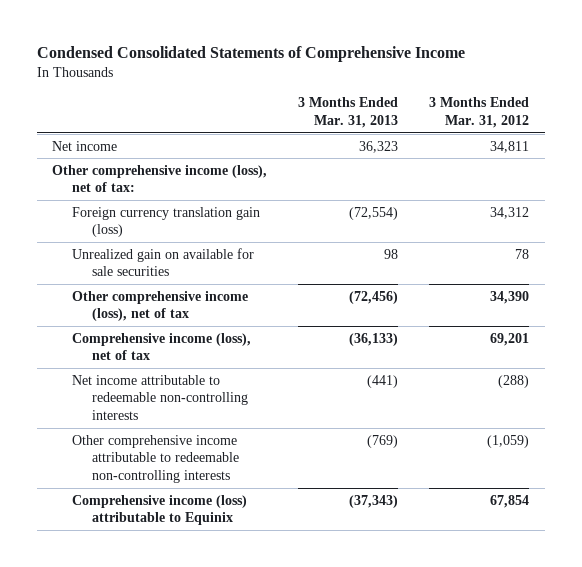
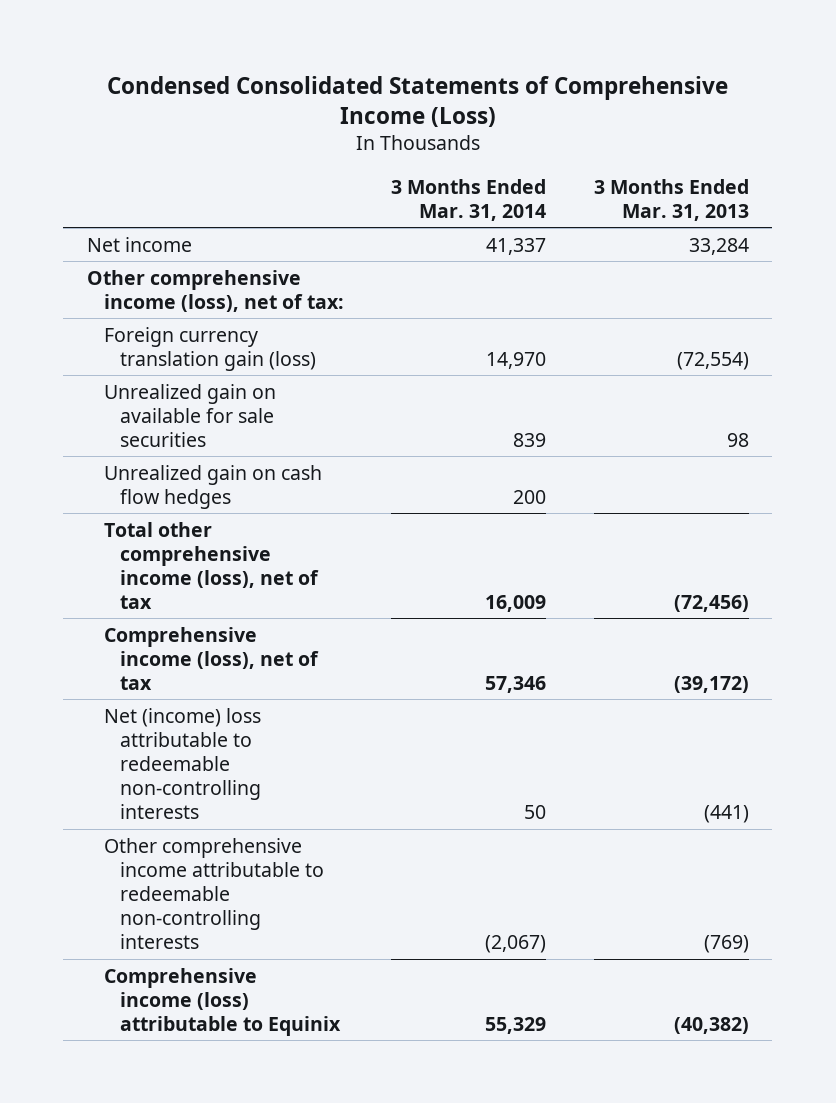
- Condensed Consolidated Statements of Comprehensive Income
+ Condensed Consolidated Statements of Comprehensive Income (Loss)
- | 3 Months Ended Mar. 31, 2013 | 3 Months Ended Mar. 31, 2012
+ | 3 Months Ended Mar. 31, 2014 | 3 Months Ended Mar. 31, 2013
- Net income | 36,323 | 34,811
+ Net income | 41,337 | 33,284
- Other comprehensive income (loss), net of tax | (72,456) | 34,390
- Comprehensive income (loss), net of tax | (36,133) | 69,201
- Net income attributable to redeemable non-controlling interests | (441) | (288)
+ Unrealized gain on cash flow hedges | 200 |
+ Total other comprehensive income (loss), net of tax | 16,009 | (72,456)
+ Comprehensive income (loss), net of tax | 57,346 | (39,172)
+ Net (income) loss attributable to redeemable non-controlling interests | 50 | (441)
- Comprehensive income (loss) attributable to Equinix | (37,343) | 67,854
+ Comprehensive income (loss) attributable to Equinix | 55,329 | (40,382)

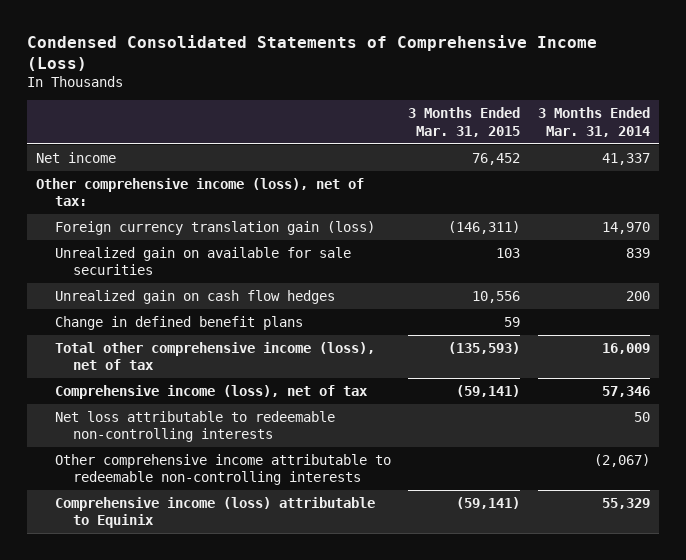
- | 3 Months Ended Mar. 31, 2014 | 3 Months Ended Mar. 31, 2013
+ | 3 Months Ended Mar. 31, 2015 | 3 Months Ended Mar. 31, 2014
+ Change in defined benefit plans | 59 |
- Net (income) loss attributable to redeemable non-controlling interests | 50 | (441)
+ Net loss attributable to redeemable non-controlling interests | | 50

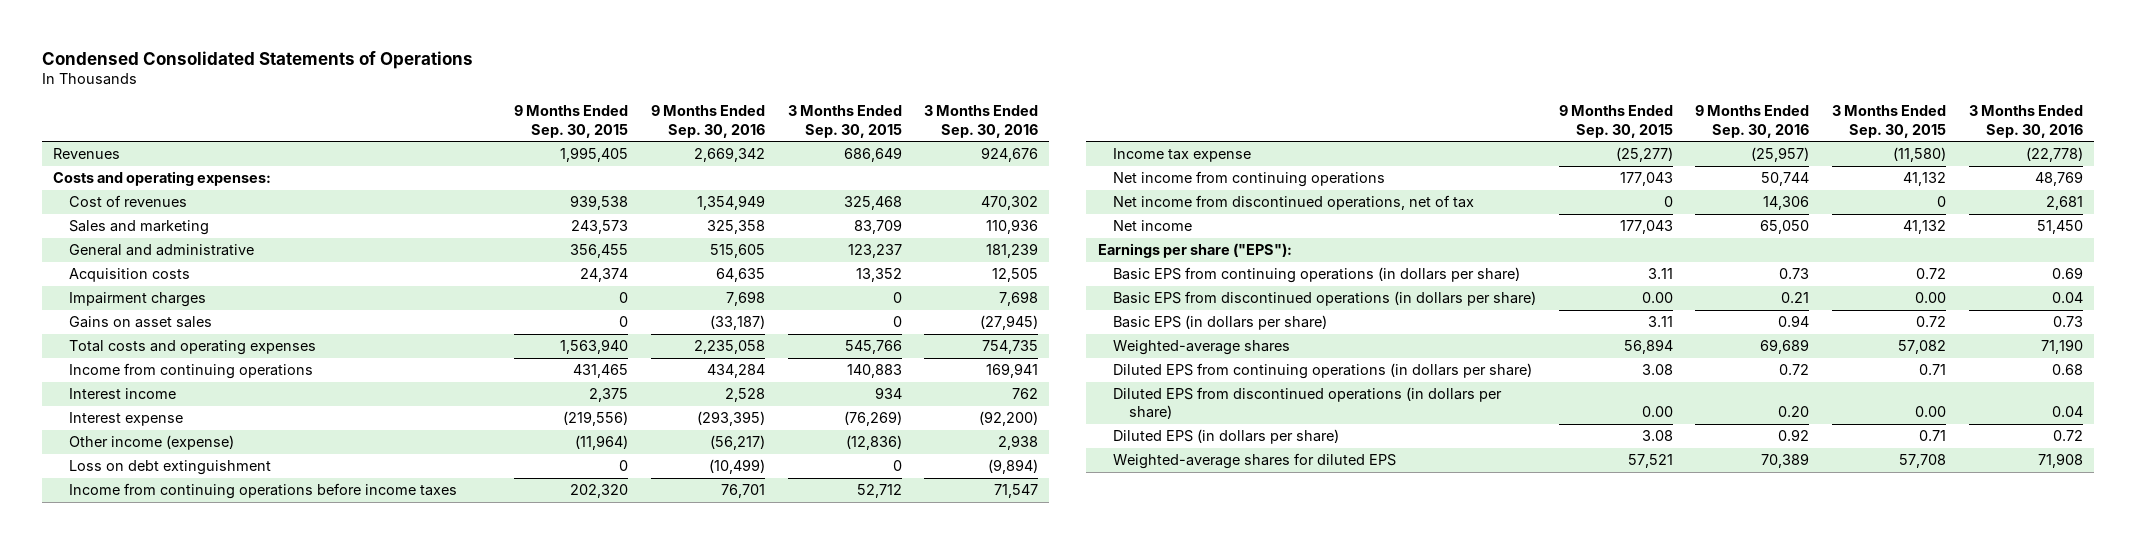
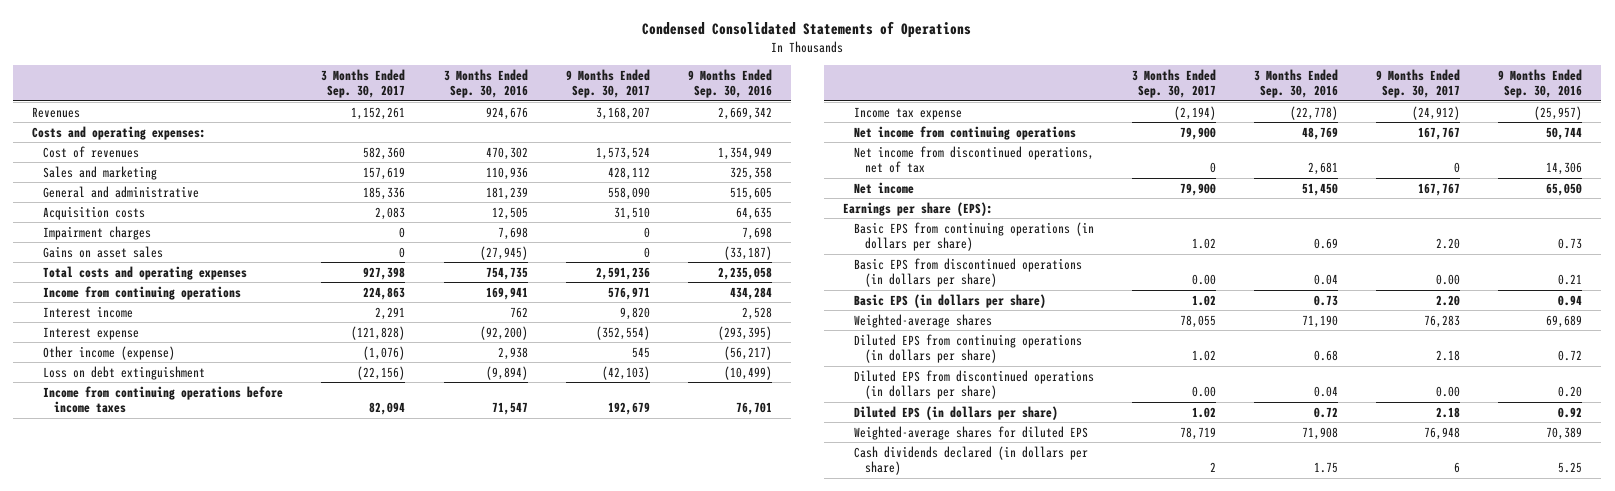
- | 9 Months Ended Sep. 30, 2015 | 9 Months Ended Sep. 30, 2016 | 3 Months Ended Sep. 30, 2015 | 3 Months Ended Sep. 30, 2016
+ | 3 Months Ended Sep. 30, 2017 | 3 Months Ended Sep. 30, 2016 | 9 Months Ended Sep. 30, 2017 | 9 Months Ended Sep. 30, 2016
- Earnings per share ("EPS"):
+ Earnings per share (EPS):
+ Cash dividends declared (in dollars per share) | 2 | 1.75 | 6 | 5.25

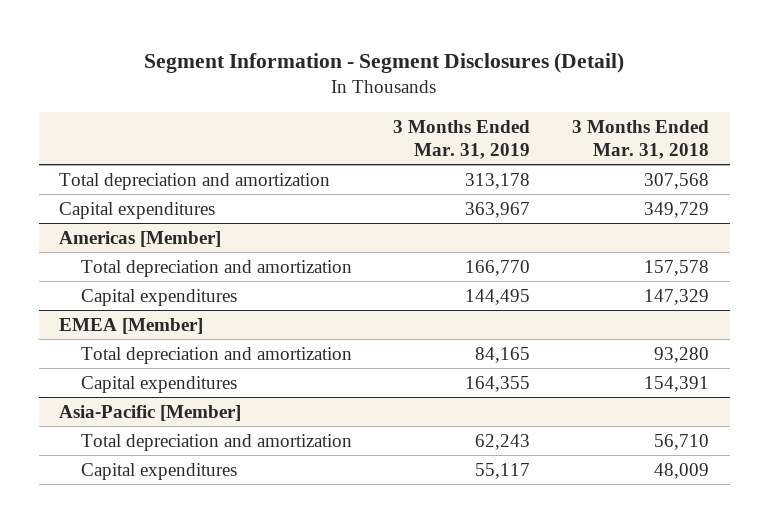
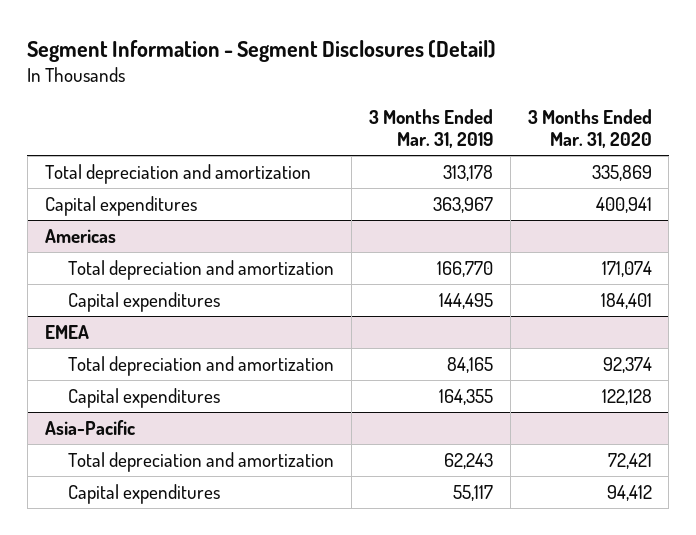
- | 3 Months Ended Mar. 31, 2019 | 3 Months Ended Mar. 31, 2018
+ | 3 Months Ended Mar. 31, 2019 | 3 Months Ended Mar. 31, 2020
- Americas [Member]
+ Americas
- EMEA [Member]
+ EMEA
- Asia-Pacific [Member]
+ Asia-Pacific

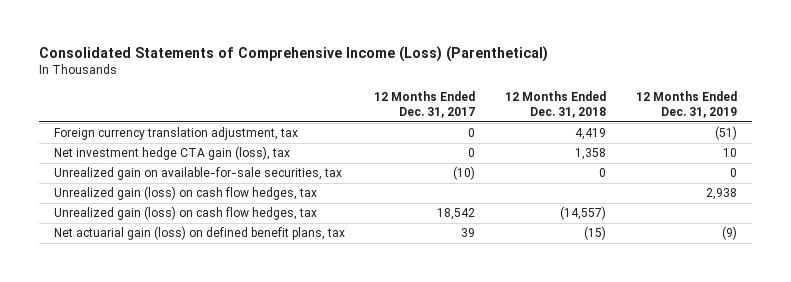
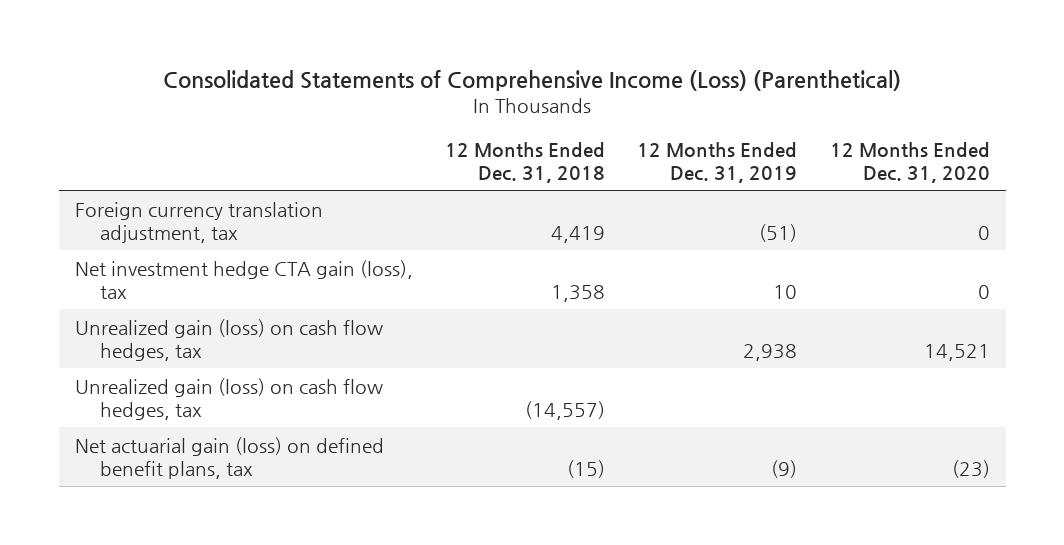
- | 12 Months Ended Dec. 31, 2017 | 12 Months Ended Dec. 31, 2018 | 12 Months Ended Dec. 31, 2019
+ | 12 Months Ended Dec. 31, 2018 | 12 Months Ended Dec. 31, 2019 | 12 Months Ended Dec. 31, 2020
- Unrealized gain on available-for-sale securities, tax | (10) | 0 | 0

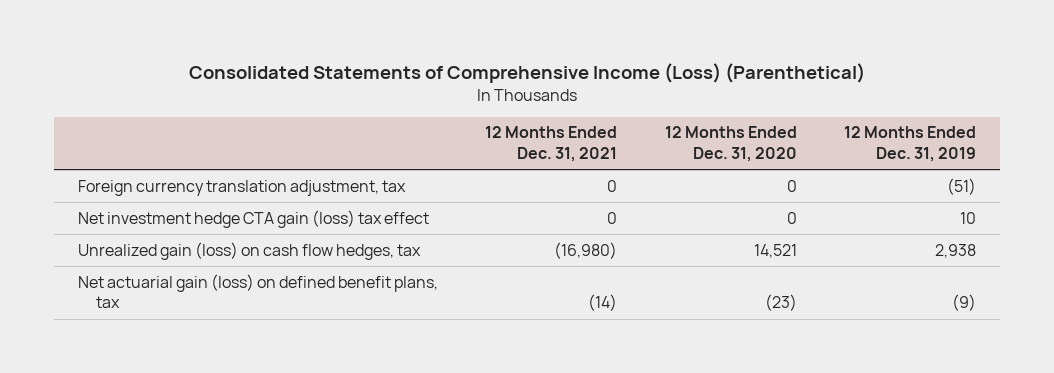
- | 12 Months Ended Dec. 31, 2018 | 12 Months Ended Dec. 31, 2019 | 12 Months Ended Dec. 31, 2020
+ | 12 Months Ended Dec. 31, 2021 | 12 Months Ended Dec. 31, 2020 | 12 Months Ended Dec. 31, 2019
- Net investment hedge CTA gain (loss), tax | 1,358 | 10 | 0
+ Net investment hedge CTA gain (loss) tax effect | 0 | 0 | 10
- Unrealized gain (loss) on cash flow hedges, tax | (14,557) | |

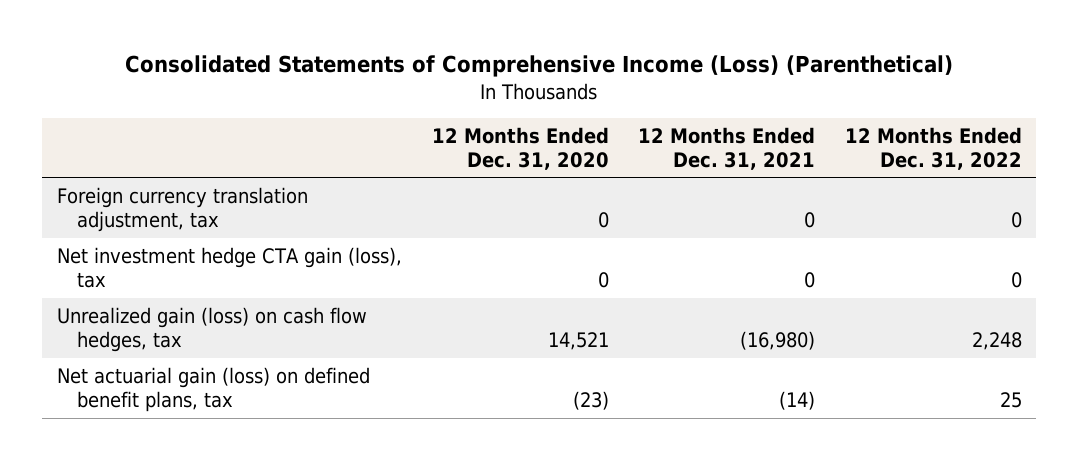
- | 12 Months Ended Dec. 31, 2021 | 12 Months Ended Dec. 31, 2020 | 12 Months Ended Dec. 31, 2019
+ | 12 Months Ended Dec. 31, 2020 | 12 Months Ended Dec. 31, 2021 | 12 Months Ended Dec. 31, 2022
- Net investment hedge CTA gain (loss) tax effect | 0 | 0 | 10
+ Net investment hedge CTA gain (loss), tax | 0 | 0 | 0

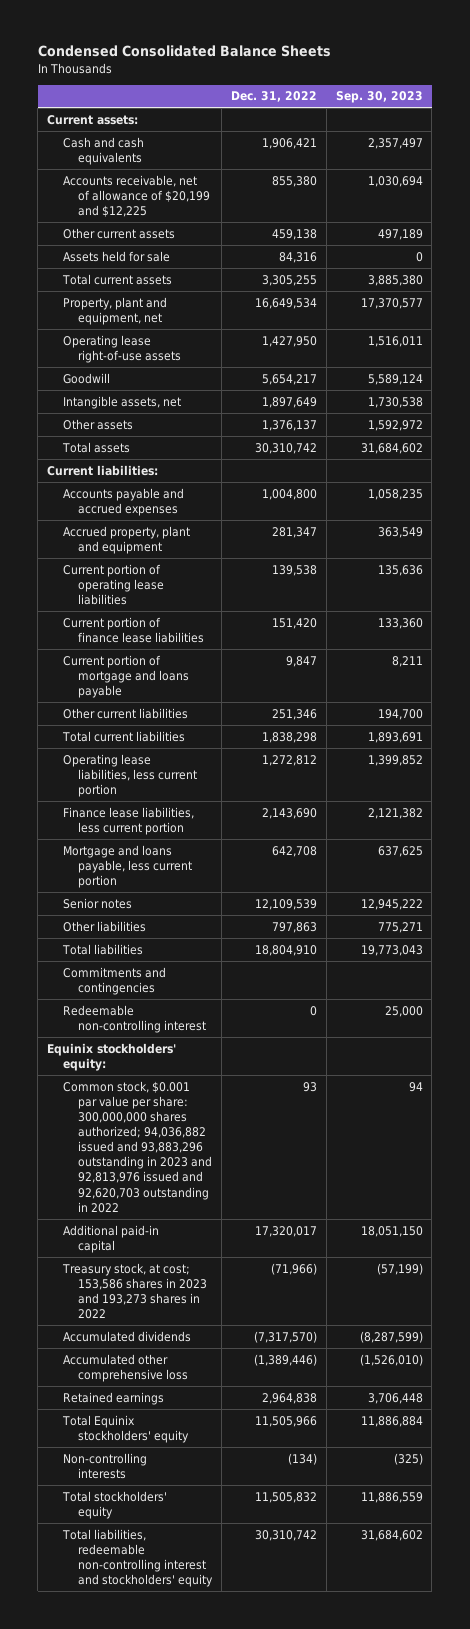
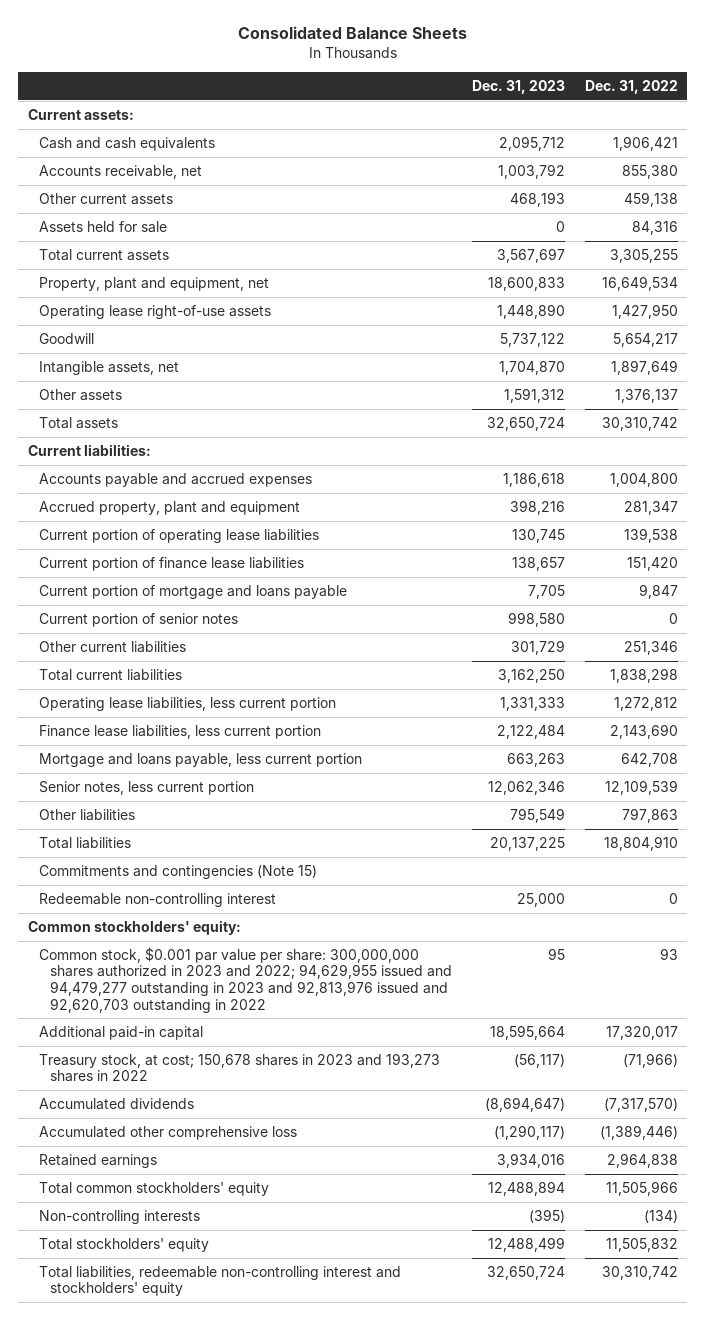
- Condensed Consolidated Balance Sheets
+ Consolidated Balance Sheets
- | Dec. 31, 2022 | Sep. 30, 2023
+ | Dec. 31, 2023 | Dec. 31, 2022
- Accounts receivable, net of allowance of $20,199 and $12,225 | 855,380 | 1,030,694
+ Accounts receivable, net | 1,003,792 | 855,380
+ Current portion of senior notes | 998,580 | 0
- Senior notes | 12,109,539 | 12,945,222
+ Senior notes, less current portion | 12,062,346 | 12,109,539
- Commitments and contingencies
+ Commitments and contingencies (Note 15)
- Equinix stockholders' equity:
- Common stock, $0.001 par value per share: 300,000,000 shares authorized; 94,036,882 issued and 93,883,296 outstanding in 2023 and 92,813,976 issued and 92,620,703 outstanding in 2022 | 93 | 94
+ Common stockholders' equity:
+ Common stock, $0.001 par value per share: 300,000,000 shares authorized in 2023 and 2022; 94,629,955 issued and 94,479,277 outstanding in 2023 and 92,813,976 issued and 92,620,703 outstanding in 2022 | 95 | 93
- Treasury stock, at cost; 153,586 shares in 2023 and 193,273 shares in 2022 | (71,966) | (57,199)
+ Treasury stock, at cost; 150,678 shares in 2023 and 193,273 shares in 2022 | (56,117) | (71,966)
- Total Equinix stockholders' equity | 11,505,966 | 11,886,884
+ Total common stockholders' equity | 12,488,894 | 11,505,966

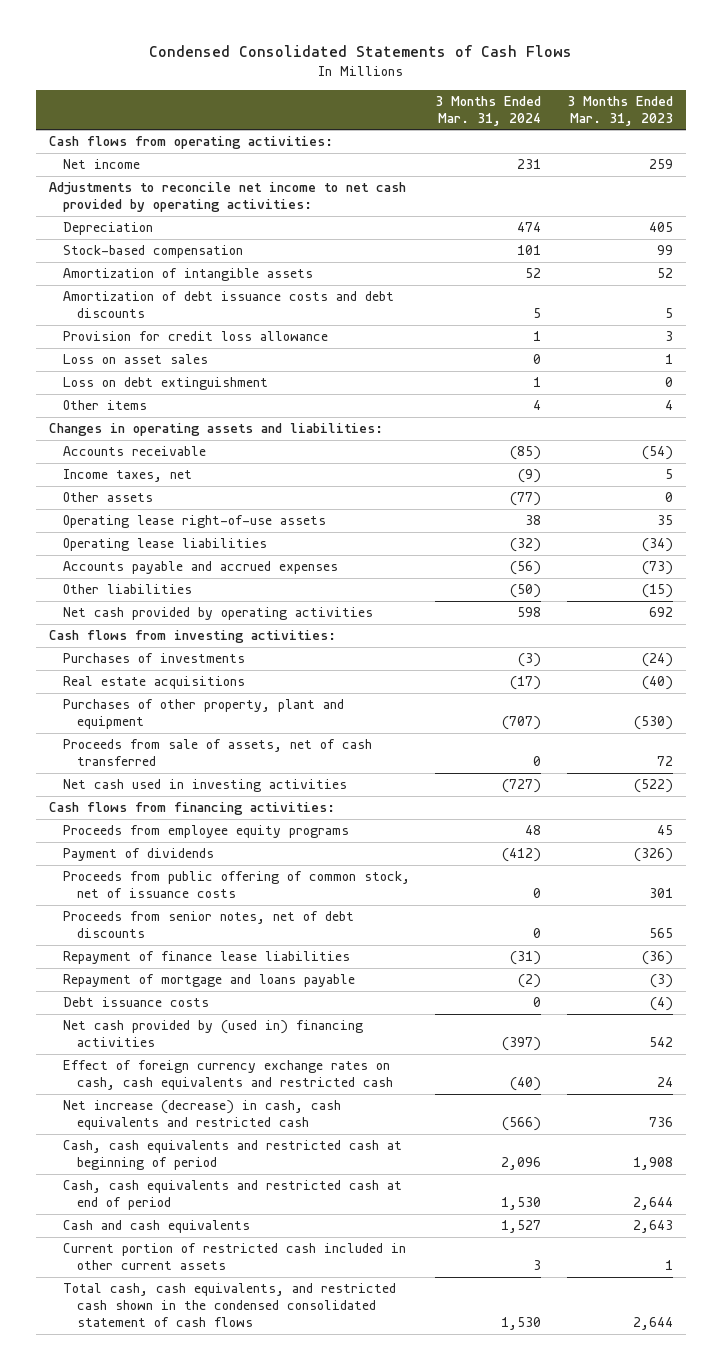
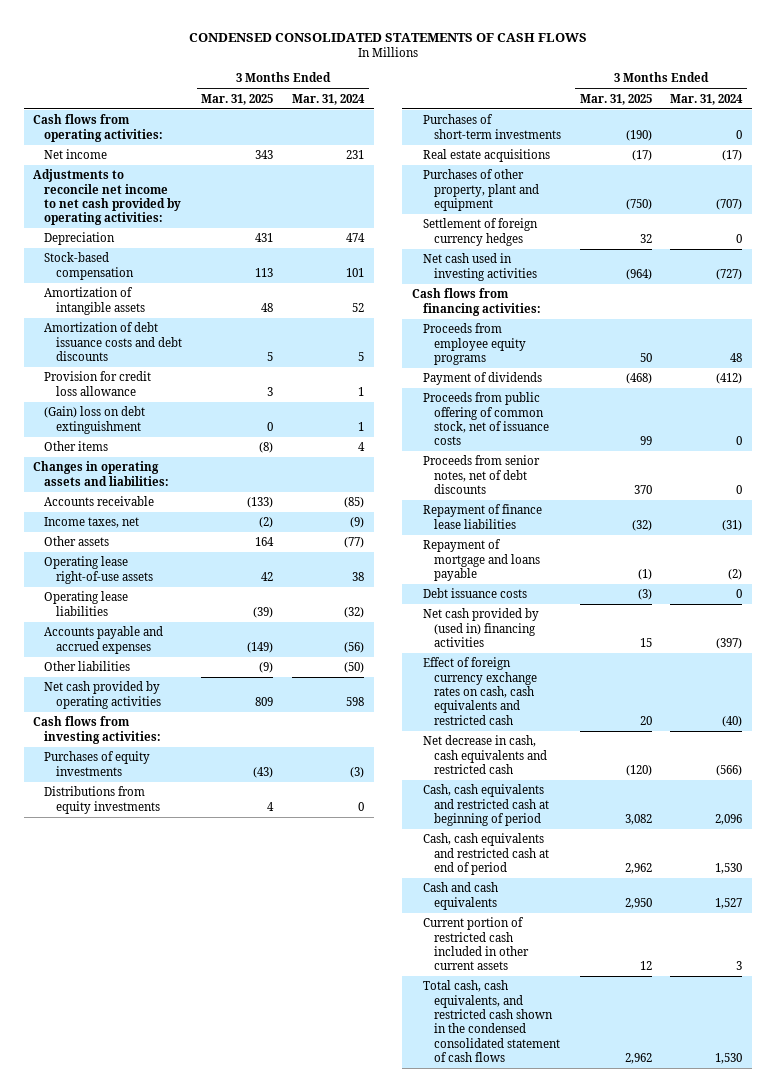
- Condensed Consolidated Statements of Cash Flows
+ CONDENSED CONSOLIDATED STATEMENTS OF CASH FLOWS
- | 3 Months Ended Mar. 31, 2024 | 3 Months Ended Mar. 31, 2023
+ | 3 Months Ended Mar. 31, 2025 | 3 Months Ended Mar. 31, 2024
- Loss on asset sales | 0 | 1
- Loss on debt extinguishment | 1 | 0
+ (Gain) loss on debt extinguishment | 0 | 1
- Purchases of investments | (3) | (24)
+ Purchases of equity investments | (43) | (3)
+ Distributions from equity investments | 4 | 0
+ Purchases of short-term investments | (190) | 0
- Proceeds from sale of assets, net of cash transferred | 0 | 72
+ Settlement of foreign currency hedges | 32 | 0
- Net increase (decrease) in cash, cash equivalents and restricted cash | (566) | 736
+ Net decrease in cash, cash equivalents and restricted cash | (120) | (566)

